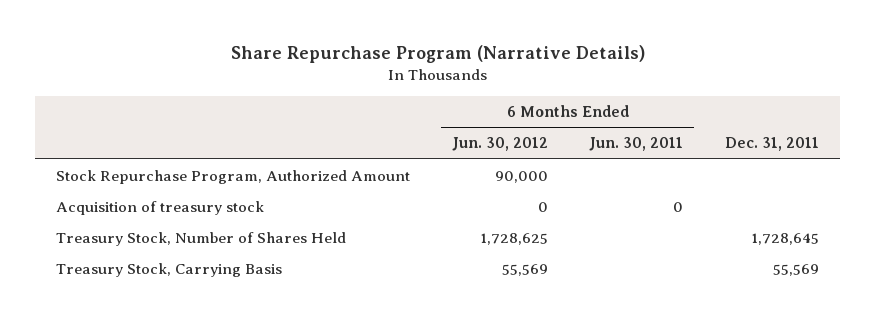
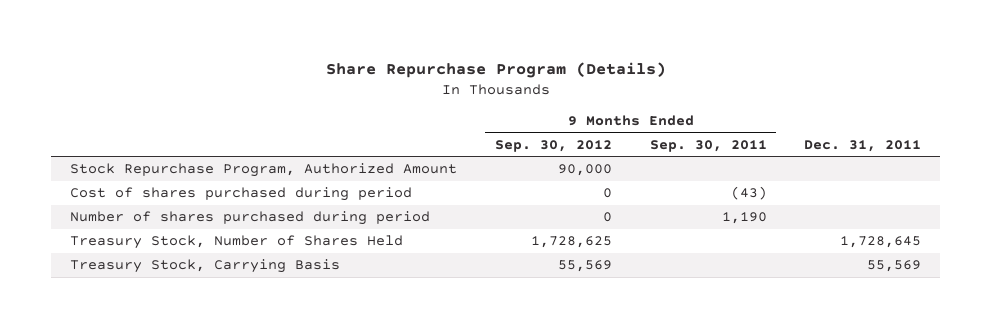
- Share Repurchase Program (Narrative Details)
+ Share Repurchase Program (Details)
- | 6 Months Ended Jun. 30, 2012 | 6 Months Ended Jun. 30, 2011 | Dec. 31, 2011
+ | 9 Months Ended Sep. 30, 2012 | 9 Months Ended Sep. 30, 2011 | Dec. 31, 2011
- Acquisition of treasury stock | 0 | 0 |
+ Cost of shares purchased during period | 0 | (43) |
+ Number of shares purchased during period | 0 | 1,190 |

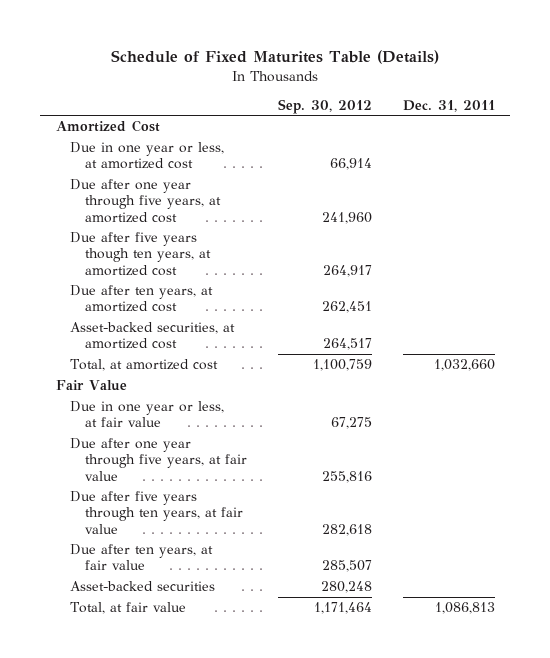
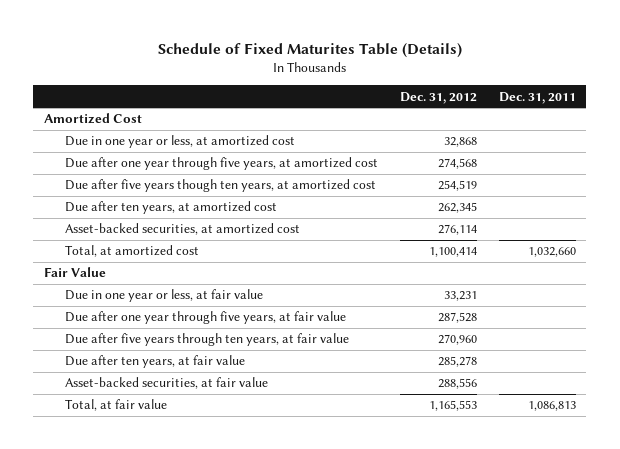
- | Sep. 30, 2012 | Dec. 31, 2011
+ | Dec. 31, 2012 | Dec. 31, 2011
- Asset-backed securities | 280,248 |
+ Asset-backed securities, at fair value | 288,556 |

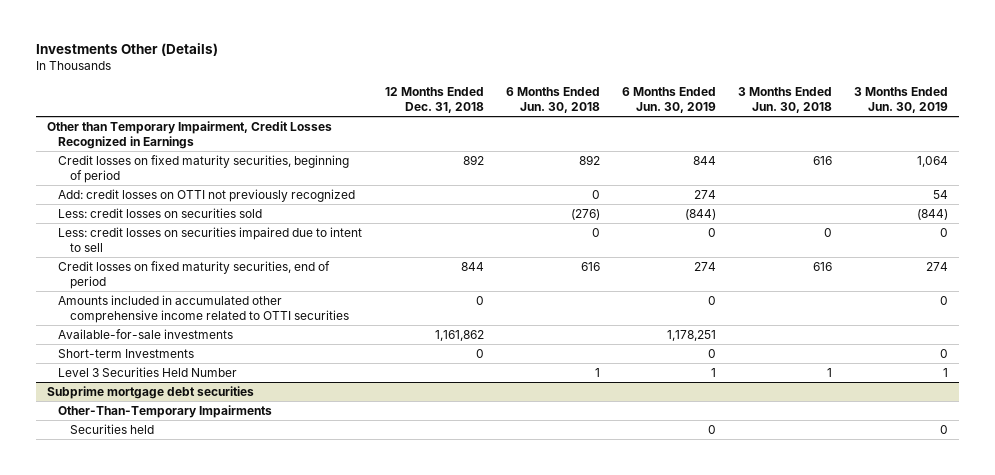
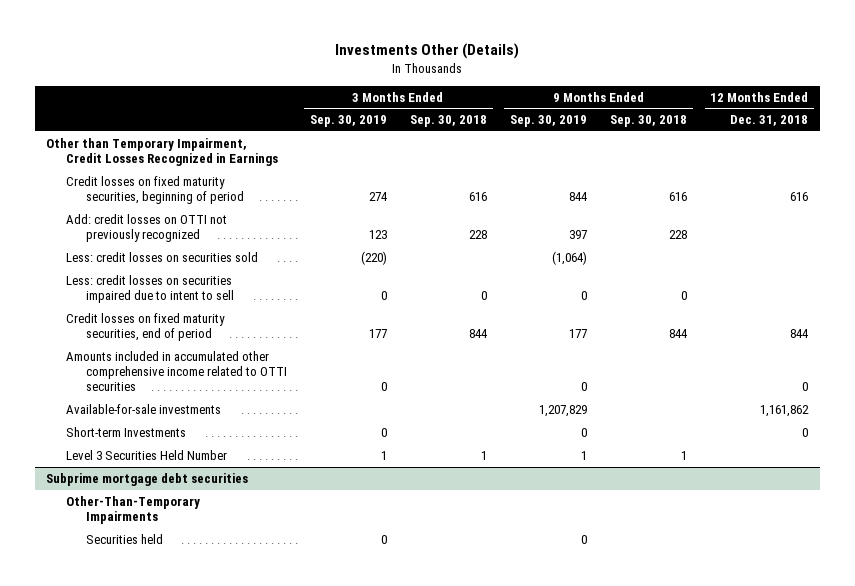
- | 12 Months Ended Dec. 31, 2018 | 6 Months Ended Jun. 30, 2018 | 6 Months Ended Jun. 30, 2019 | 3 Months Ended Jun. 30, 2018 | 3 Months Ended Jun. 30, 2019
+ | 3 Months Ended Sep. 30, 2019 | 3 Months Ended Sep. 30, 2018 | 9 Months Ended Sep. 30, 2019 | 9 Months Ended Sep. 30, 2018 | 12 Months Ended Dec. 31, 2018
- Credit losses on fixed maturity securities, beginning of period | 892 | 892 | 844 | 616 | 1,064
+ Credit losses on fixed maturity securities, beginning of period | 274 | 616 | 844 | 616 | 616

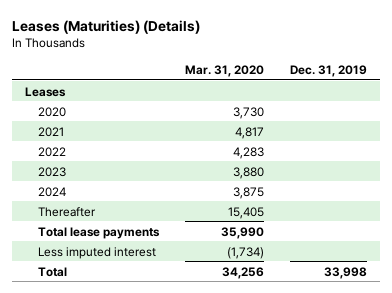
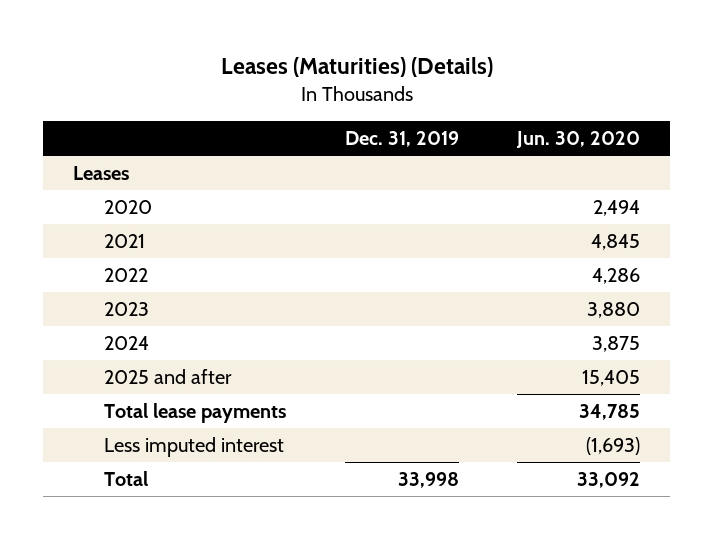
- | Mar. 31, 2020 | Dec. 31, 2019
+ | Dec. 31, 2019 | Jun. 30, 2020
- Thereafter | 15,405 |
+ 2025 and after | | 15,405

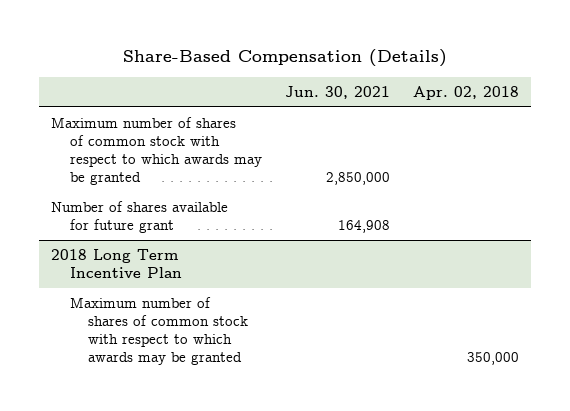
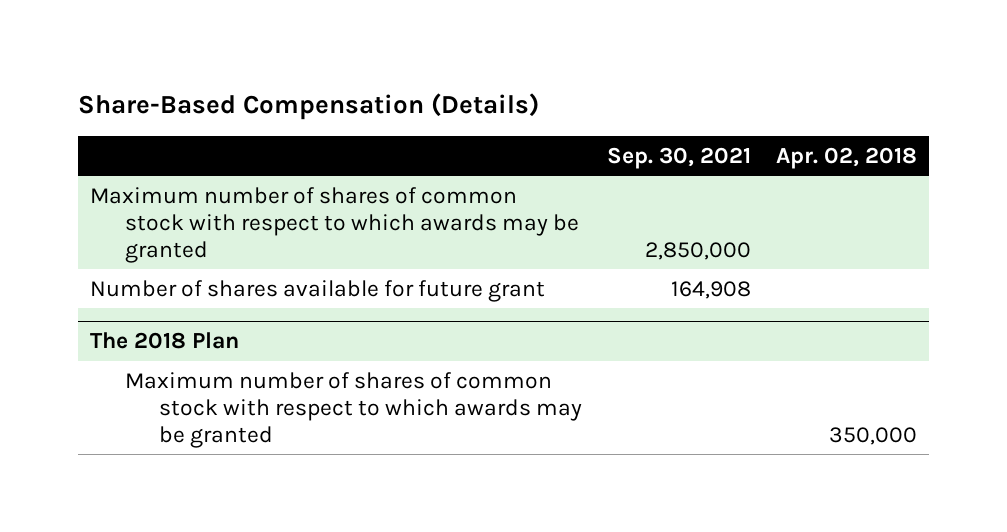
- | Jun. 30, 2021 | Apr. 02, 2018
+ | Sep. 30, 2021 | Apr. 02, 2018
- 2018 Long Term Incentive Plan
+ The 2018 Plan

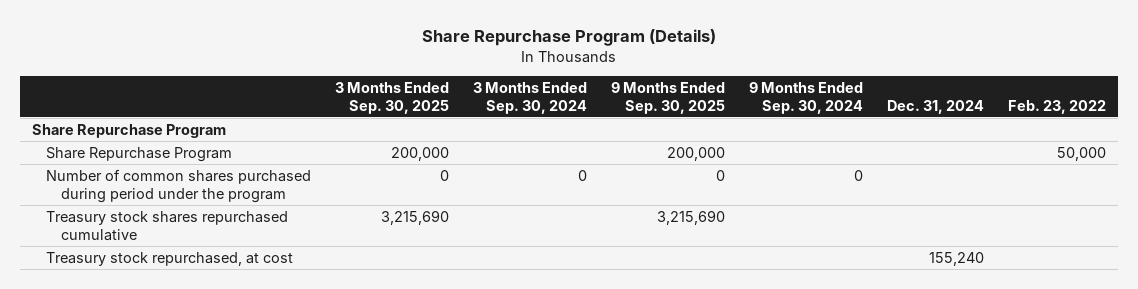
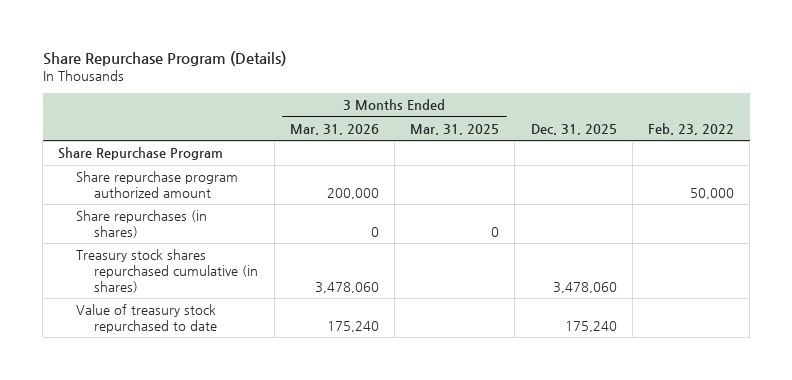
- | 3 Months Ended Sep. 30, 2025 | 3 Months Ended Sep. 30, 2024 | 9 Months Ended Sep. 30, 2025 | 9 Months Ended Sep. 30, 2024 | Dec. 31, 2024 | Feb. 23, 2022
+ | 3 Months Ended Mar. 31, 2026 | 3 Months Ended Mar. 31, 2025 | Dec. 31, 2025 | Feb. 23, 2022
- Share Repurchase Program | 200,000 | | 200,000 | | | 50,000
- Number of common shares purchased during period under the program | 0 | 0 | 0 | 0 | |
- Treasury stock shares repurchased cumulative | 3,215,690 | | 3,215,690 | | |
- Treasury stock repurchased, at cost | | | | | 155,240 |
+ Share repurchase program authorized amount | 200,000 | | | 50,000
+ Share repurchases (in shares) | 0 | 0 | |
+ Treasury stock shares repurchased cumulative (in shares) | 3,478,060 | | 3,478,060 |
+ Value of treasury stock repurchased to date | 175,240 | | 175,240 |

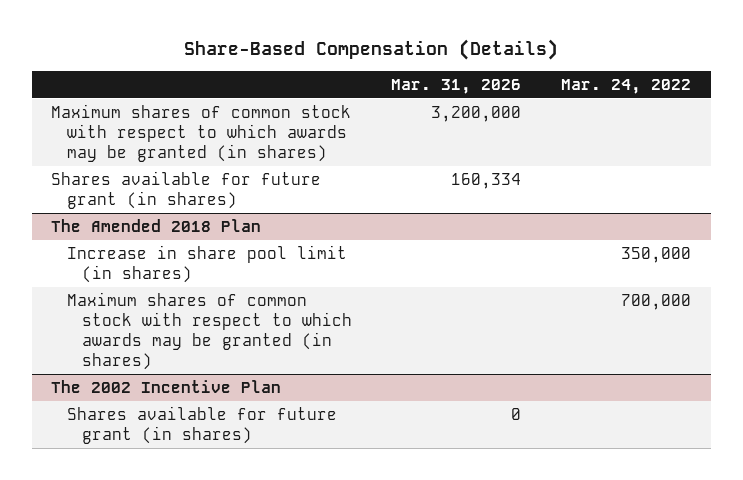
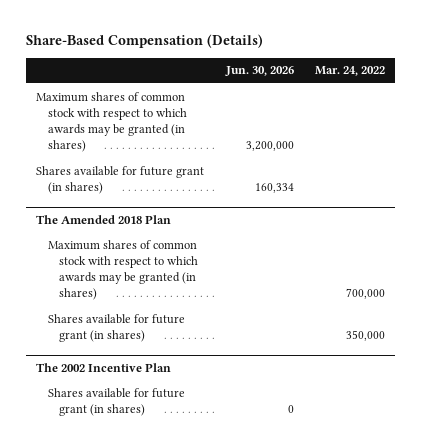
- | Mar. 31, 2026 | Mar. 24, 2022
+ | Jun. 30, 2026 | Mar. 24, 2022
@ The Amended 2018 Plan
- Increase in share pool limit (in shares) | | 350,000
+ Shares available for future grant (in shares) | | 350,000

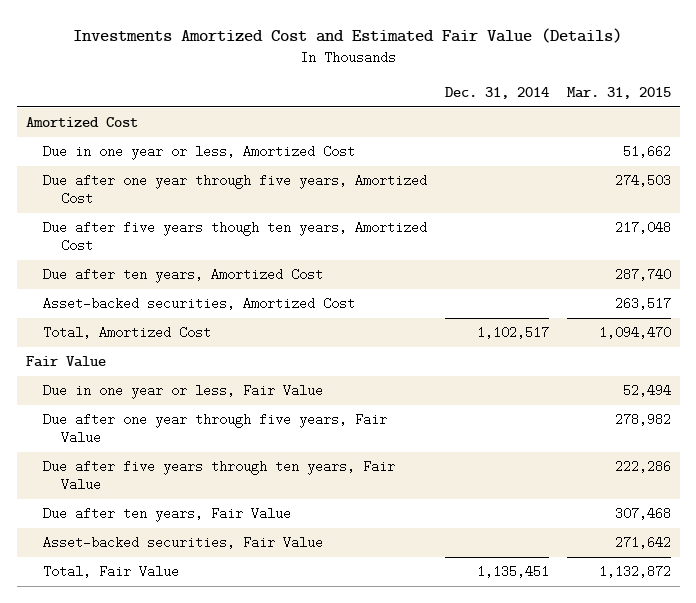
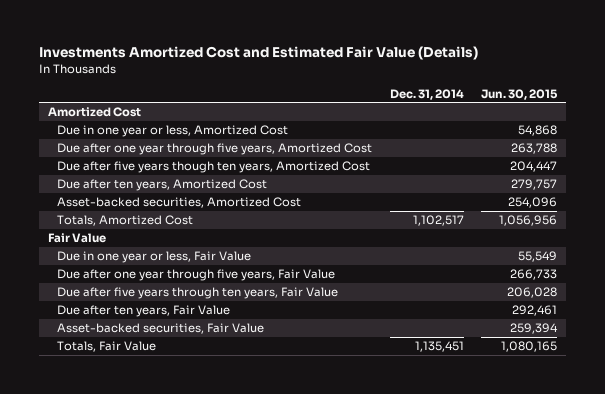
- | Dec. 31, 2014 | Mar. 31, 2015
+ | Dec. 31, 2014 | Jun. 30, 2015
- Total, Amortized Cost | 1,102,517 | 1,094,470
+ Totals, Amortized Cost | 1,102,517 | 1,056,956
- Total, Fair Value | 1,135,451 | 1,132,872
+ Totals, Fair Value | 1,135,451 | 1,080,165

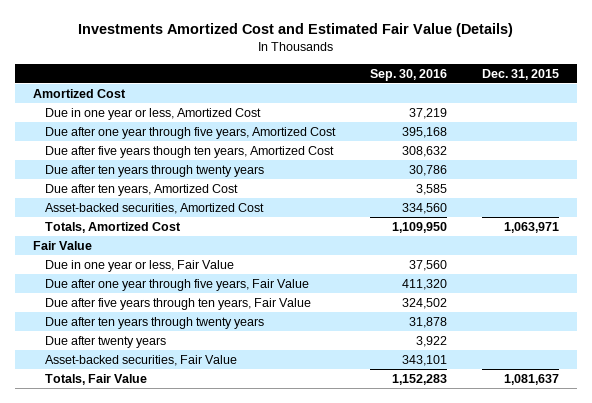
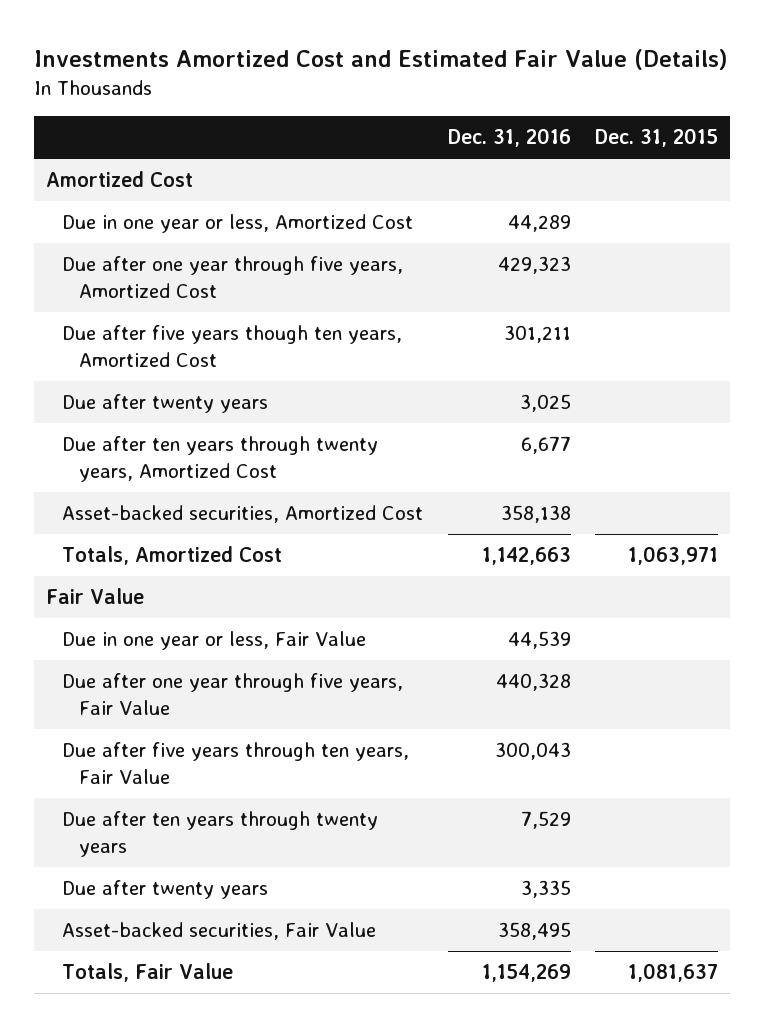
- | Sep. 30, 2016 | Dec. 31, 2015
+ | Dec. 31, 2016 | Dec. 31, 2015
- Due after ten years through twenty years | 30,786 |
- Due after ten years, Amortized Cost | 3,585 |
+ Due after twenty years | 3,025 |
+ Due after ten years through twenty years, Amortized Cost | 6,677 |

